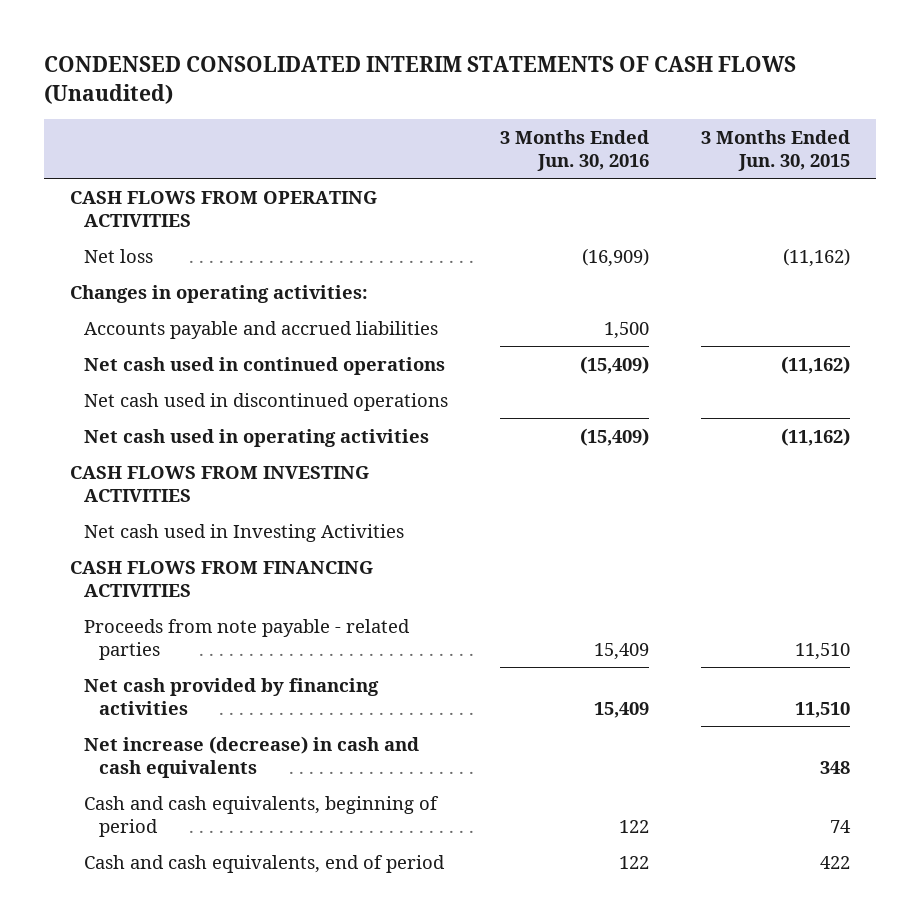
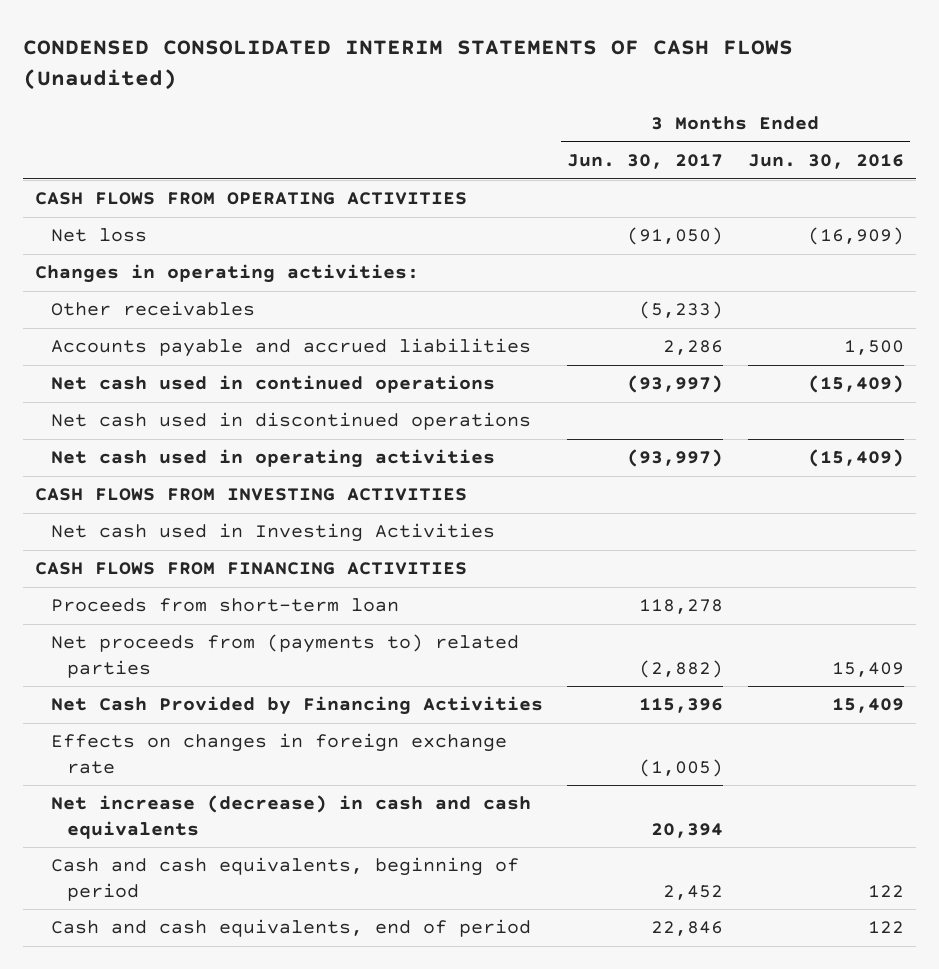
- | 3 Months Ended Jun. 30, 2016 | 3 Months Ended Jun. 30, 2015
+ | 3 Months Ended Jun. 30, 2017 | 3 Months Ended Jun. 30, 2016
+ Other receivables | (5,233) |
- Proceeds from note payable - related parties | 15,409 | 11,510
- Net cash provided by financing activities | 15,409 | 11,510
+ Proceeds from short-term loan | 118,278 |
+ Net proceeds from (payments to) related parties | (2,882) | 15,409
+ Net Cash Provided by Financing Activities | 115,396 | 15,409
+ Effects on changes in foreign exchange rate | (1,005) |

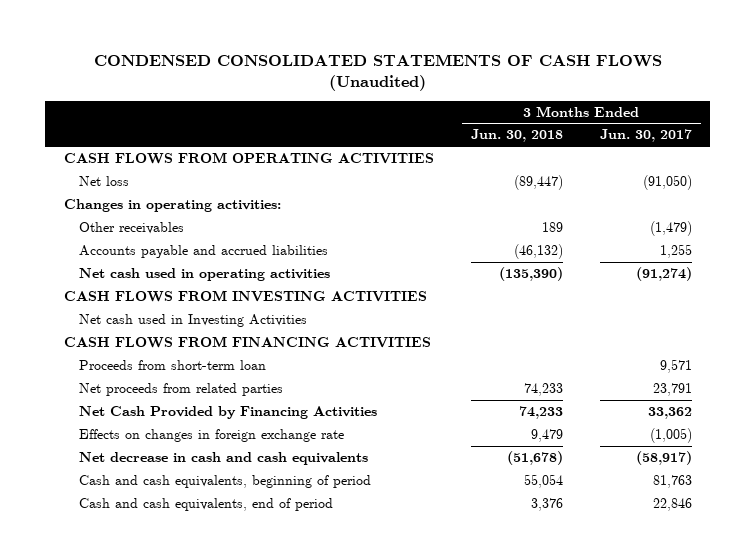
- CONDENSED CONSOLIDATED INTERIM STATEMENTS OF CASH FLOWS (Unaudited)
+ CONDENSED CONSOLIDATED STATEMENTS OF CASH FLOWS (Unaudited)
- | 3 Months Ended Jun. 30, 2017 | 3 Months Ended Jun. 30, 2016
+ | 3 Months Ended Jun. 30, 2018 | 3 Months Ended Jun. 30, 2017
- Other receivables | (5,233) |
- Accounts payable and accrued liabilities | 2,286 | 1,500
- Net cash used in continued operations | (93,997) | (15,409)
- Net cash used in discontinued operations
- Net cash used in operating activities | (93,997) | (15,409)
+ Other receivables | 189 | (1,479)
+ Accounts payable and accrued liabilities | (46,132) | 1,255
+ Net cash used in operating activities | (135,390) | (91,274)
- Proceeds from short-term loan | 118,278 |
- Net proceeds from (payments to) related parties | (2,882) | 15,409
- Net Cash Provided by Financing Activities | 115,396 | 15,409
+ Proceeds from short-term loan | | 9,571
+ Net proceeds from related parties | 74,233 | 23,791
+ Net Cash Provided by Financing Activities | 74,233 | 33,362
- Net increase (decrease) in cash and cash equivalents | 20,394 |
- Cash and cash equivalents, beginning of period | 2,452 | 122
+ Net decrease in cash and cash equivalents | (51,678) | (58,917)
+ Cash and cash equivalents, beginning of period | 55,054 | 81,763

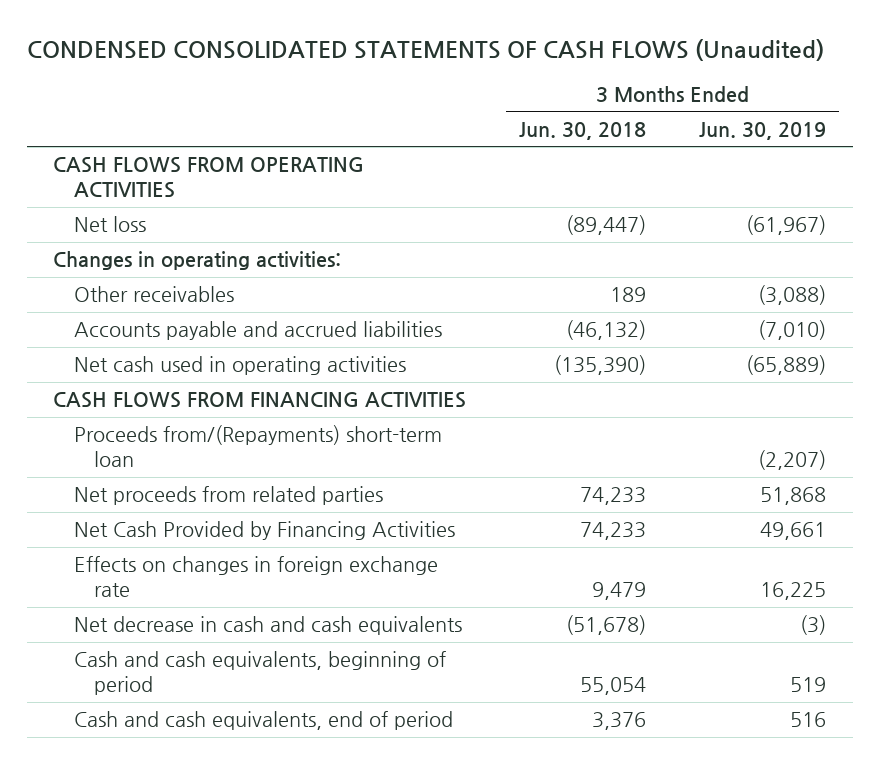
- | 3 Months Ended Jun. 30, 2018 | 3 Months Ended Jun. 30, 2017
+ | 3 Months Ended Jun. 30, 2018 | 3 Months Ended Jun. 30, 2019
- CASH FLOWS FROM INVESTING ACTIVITIES
- Net cash used in Investing Activities
- Proceeds from short-term loan | | 9,571
+ Proceeds from/(Repayments) short-term loan | | (2,207)

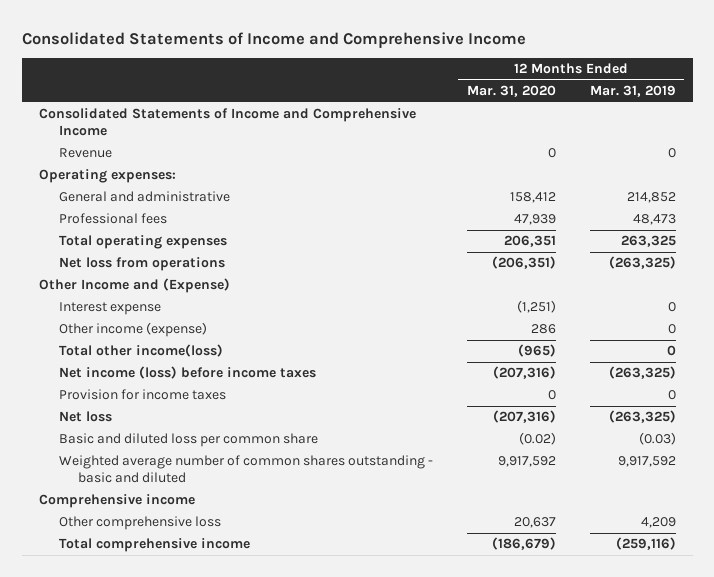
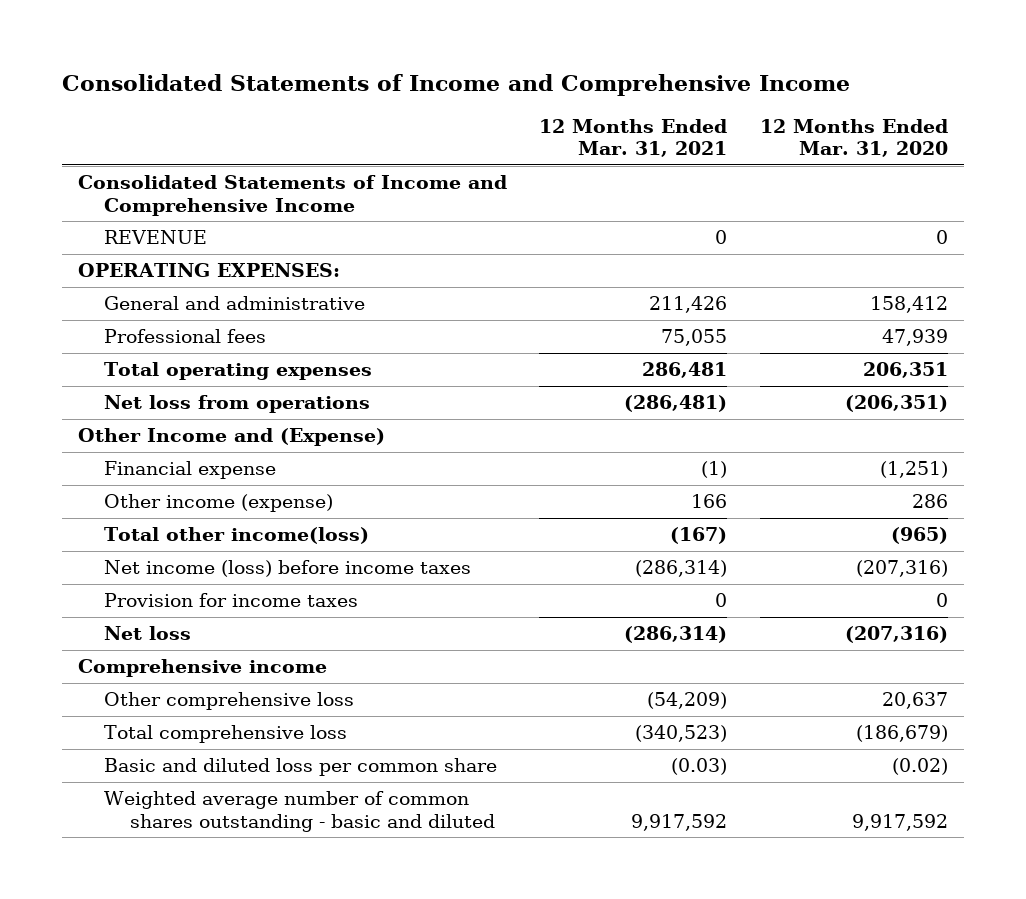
- | 12 Months Ended Mar. 31, 2020 | 12 Months Ended Mar. 31, 2019
+ | 12 Months Ended Mar. 31, 2021 | 12 Months Ended Mar. 31, 2020
- Revenue | 0 | 0
- Operating expenses:
+ REVENUE | 0 | 0
+ OPERATING EXPENSES:
- Interest expense | (1,251) | 0
+ Financial expense | (1) | (1,251)
- Total comprehensive income | (186,679) | (259,116)
+ Total comprehensive loss | (340,523) | (186,679)
moved down: Basic and diluted loss per common share | (0.03) | (0.02)
moved down: Weighted average number of common shares outstanding - basic and diluted | 9,917,592 | 9,917,592

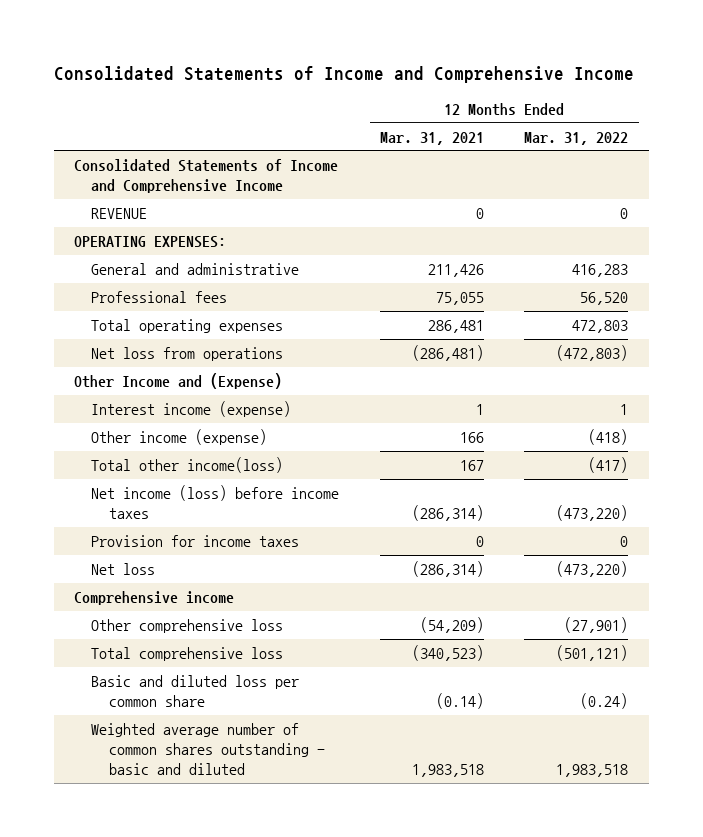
- | 12 Months Ended Mar. 31, 2021 | 12 Months Ended Mar. 31, 2020
+ | 12 Months Ended Mar. 31, 2021 | 12 Months Ended Mar. 31, 2022
- Financial expense | (1) | (1,251)
+ Interest income (expense) | 1 | 1
- Total other income(loss) | (167) | (965)
+ Total other income(loss) | 167 | (417)
- Basic and diluted loss per common share | (0.03) | (0.02)
- Weighted average number of common shares outstanding - basic and diluted | 9,917,592 | 9,917,592
+ Basic and diluted loss per common share | (0.14) | (0.24)
+ Weighted average number of common shares outstanding - basic and diluted | 1,983,518 | 1,983,518

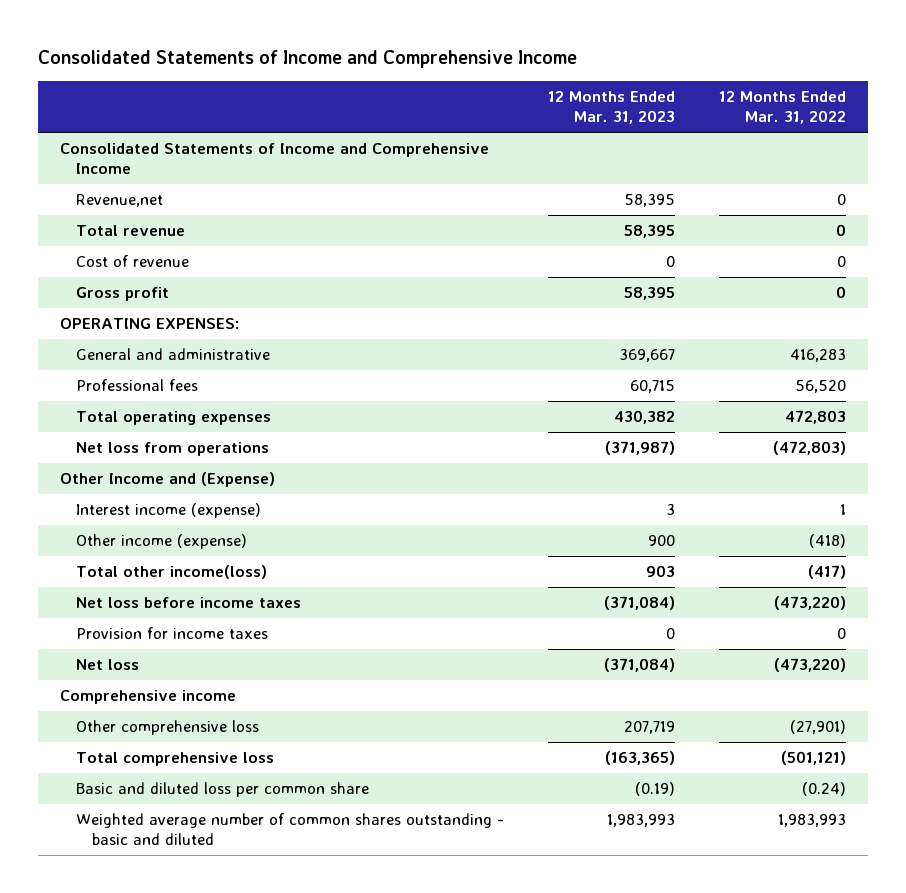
- | 12 Months Ended Mar. 31, 2021 | 12 Months Ended Mar. 31, 2022
+ | 12 Months Ended Mar. 31, 2023 | 12 Months Ended Mar. 31, 2022
- REVENUE | 0 | 0
+ Revenue,net | 58,395 | 0
+ Total revenue | 58,395 | 0
+ Cost of revenue | 0 | 0
+ Gross profit | 58,395 | 0
- Net income (loss) before income taxes | (286,314) | (473,220)
+ Net loss before income taxes | (371,084) | (473,220)
- Weighted average number of common shares outstanding - basic and diluted | 1,983,518 | 1,983,518
+ Weighted average number of common shares outstanding - basic and diluted | 1,983,993 | 1,983,993

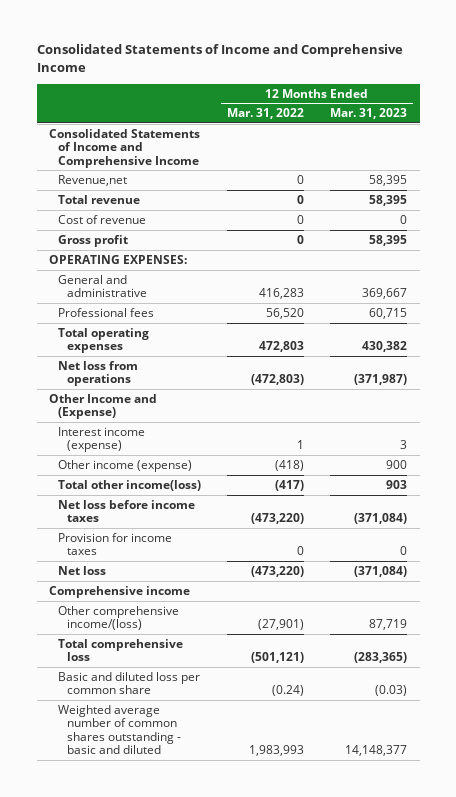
- | 12 Months Ended Mar. 31, 2023 | 12 Months Ended Mar. 31, 2022
+ | 12 Months Ended Mar. 31, 2022 | 12 Months Ended Mar. 31, 2023
- Other comprehensive loss | 207,719 | (27,901)
- Total comprehensive loss | (163,365) | (501,121)
- Basic and diluted loss per common share | (0.19) | (0.24)
- Weighted average number of common shares outstanding - basic and diluted | 1,983,993 | 1,983,993
+ Other comprehensive income/(loss) | (27,901) | 87,719
+ Total comprehensive loss | (501,121) | (283,365)
+ Basic and diluted loss per common share | (0.24) | (0.03)
+ Weighted average number of common shares outstanding - basic and diluted | 1,983,993 | 14,148,377

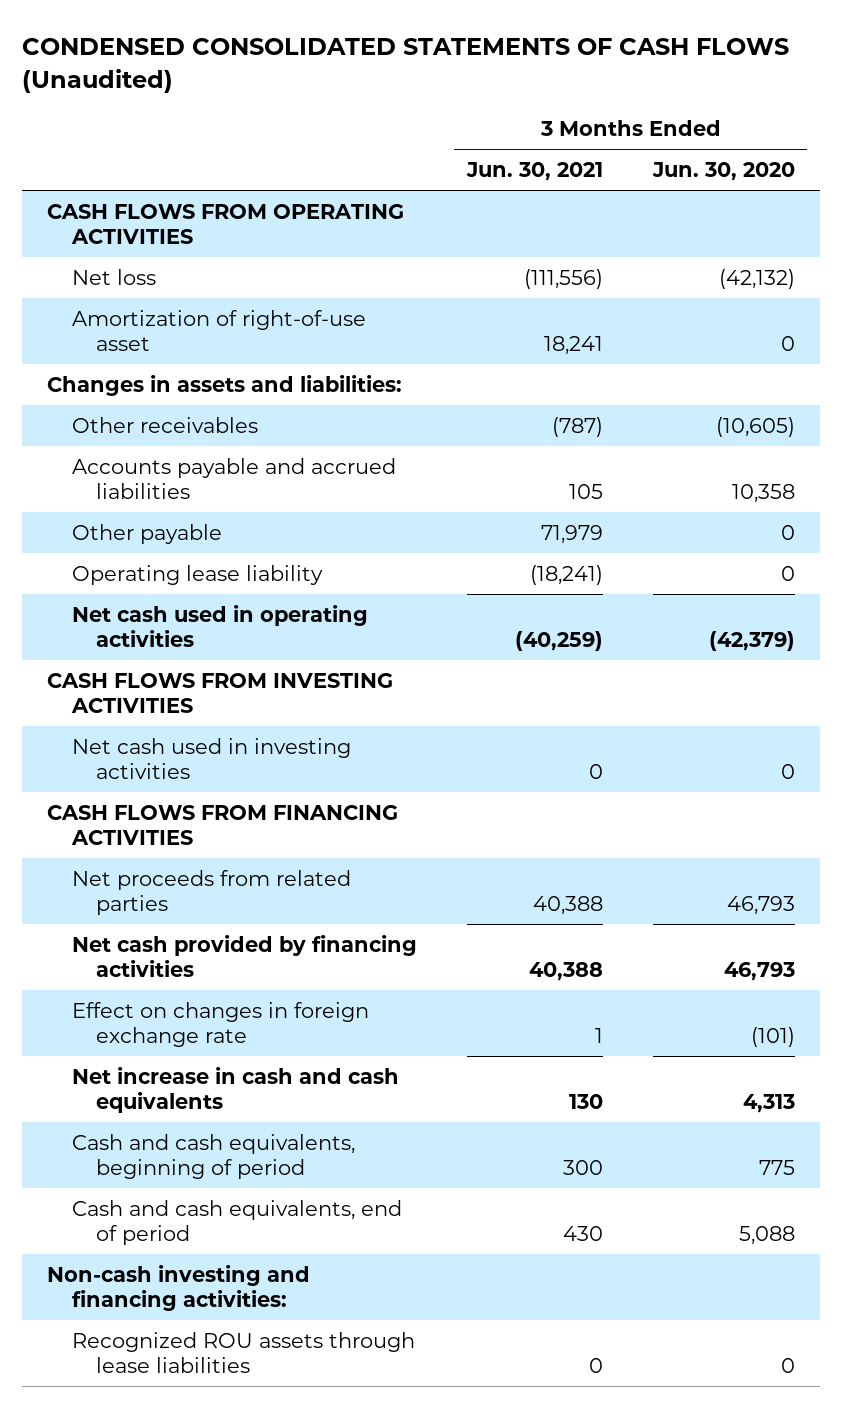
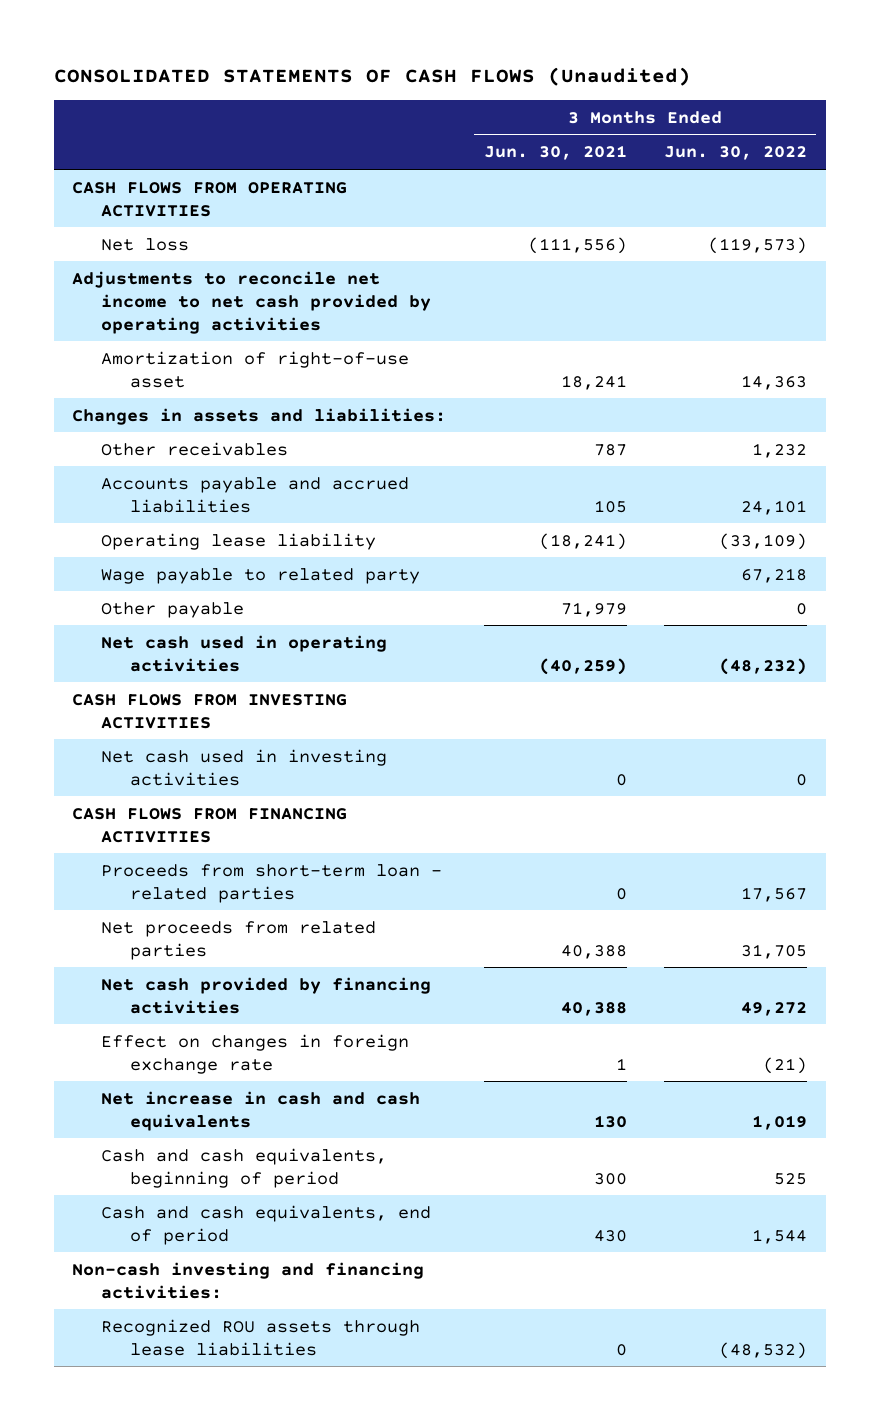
- CONDENSED CONSOLIDATED STATEMENTS OF CASH FLOWS (Unaudited)
+ CONSOLIDATED STATEMENTS OF CASH FLOWS (Unaudited)
- | 3 Months Ended Jun. 30, 2021 | 3 Months Ended Jun. 30, 2020
+ | 3 Months Ended Jun. 30, 2021 | 3 Months Ended Jun. 30, 2022
+ Adjustments to reconcile net income to net cash provided by operating activities
- Other receivables | (787) | (10,605)
+ Other receivables | 787 | 1,232
+ Wage payable to related party | | 67,218
moved down: Other payable | 71,979 | 0
+ Proceeds from short-term loan - related parties | 0 | 17,567

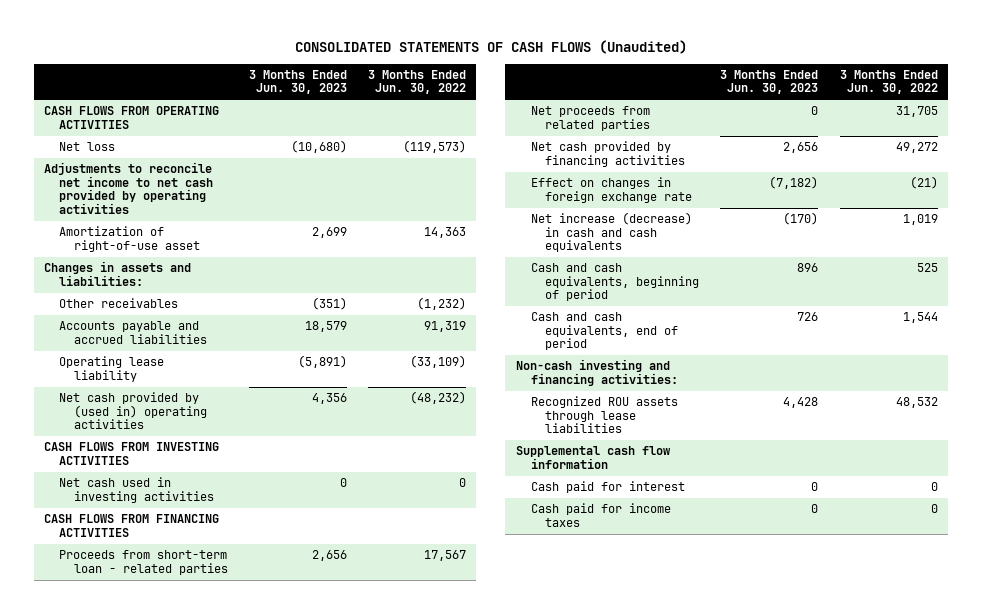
- | 3 Months Ended Jun. 30, 2021 | 3 Months Ended Jun. 30, 2022
+ | 3 Months Ended Jun. 30, 2023 | 3 Months Ended Jun. 30, 2022
- Other receivables | 787 | 1,232
- Accounts payable and accrued liabilities | 105 | 24,101
+ Other receivables | (351) | (1,232)
+ Accounts payable and accrued liabilities | 18,579 | 91,319
- Wage payable to related party | | 67,218
- Other payable | 71,979 | 0
- Net cash used in operating activities | (40,259) | (48,232)
+ Net cash provided by (used in) operating activities | 4,356 | (48,232)
- Net increase in cash and cash equivalents | 130 | 1,019
+ Net increase (decrease) in cash and cash equivalents | (170) | 1,019
- Recognized ROU assets through lease liabilities | 0 | (48,532)
+ Recognized ROU assets through lease liabilities | 4,428 | 48,532
+ Supplemental cash flow information
+ Cash paid for interest | 0 | 0
+ Cash paid for income taxes | 0 | 0

